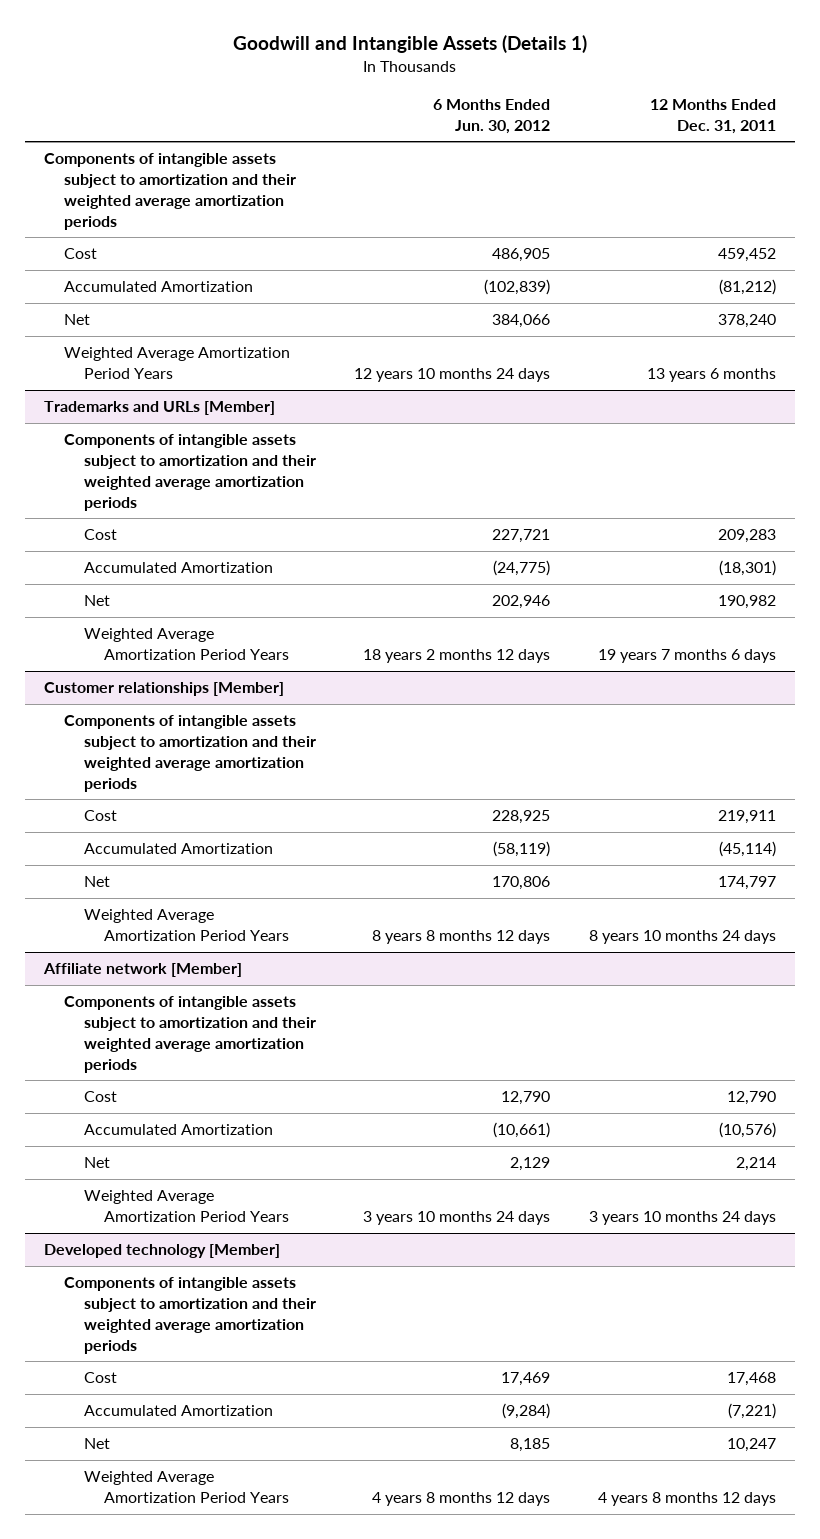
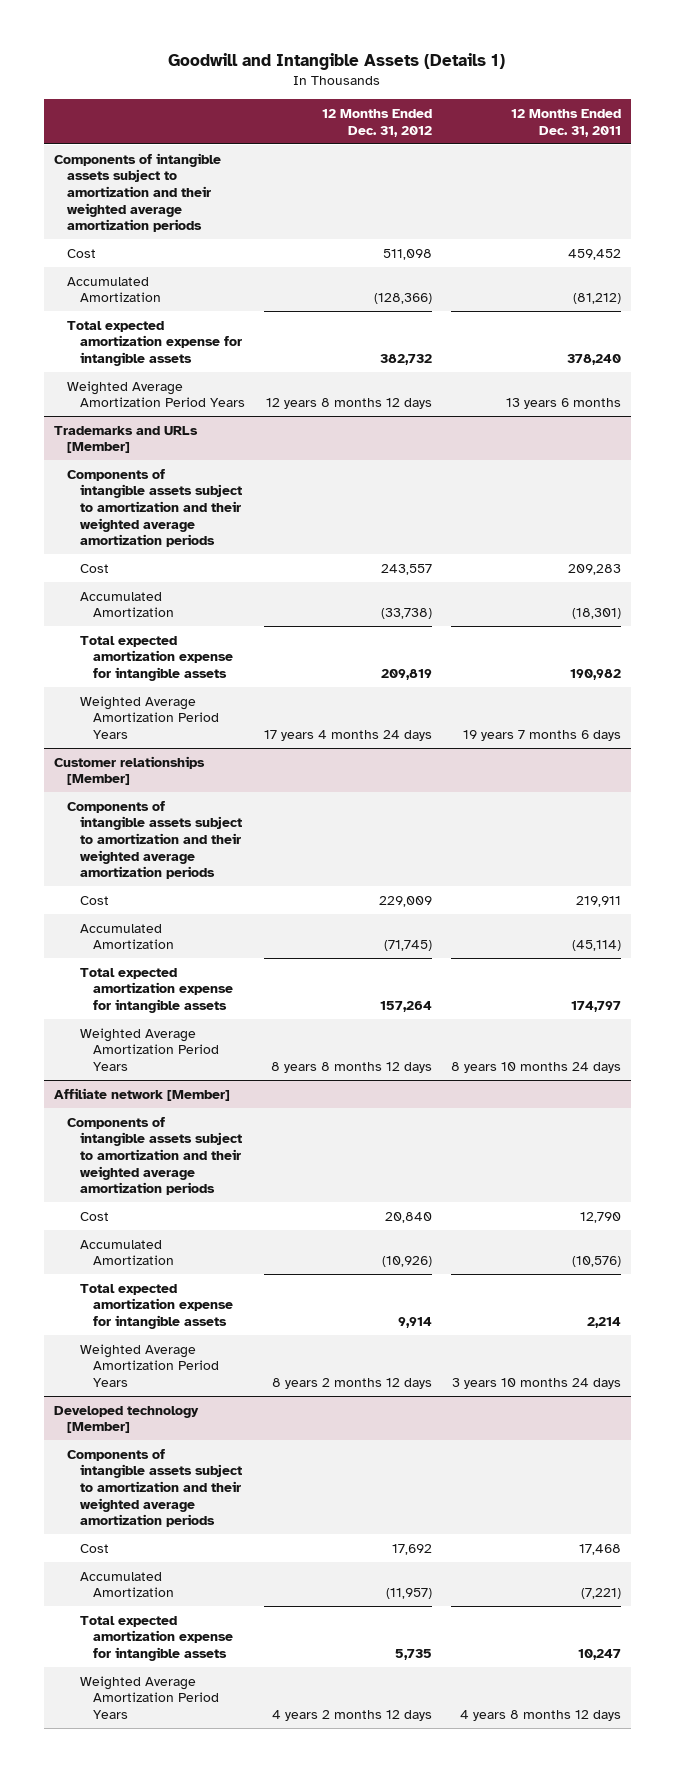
- | 6 Months Ended Jun. 30, 2012 | 12 Months Ended Dec. 31, 2011
+ | 12 Months Ended Dec. 31, 2012 | 12 Months Ended Dec. 31, 2011
- Net | 384,066 | 378,240
+ Total expected amortization expense for intangible assets | 382,732 | 378,240
@ Trademarks and URLs [Member]
- Net | 202,946 | 190,982
+ Total expected amortization expense for intangible assets | 209,819 | 190,982
@ Customer relationships [Member]
- Net | 170,806 | 174,797
+ Total expected amortization expense for intangible assets | 157,264 | 174,797
@ Affiliate network [Member]
- Net | 2,129 | 2,214
+ Total expected amortization expense for intangible assets | 9,914 | 2,214
@ Developed technology [Member]
- Net | 8,185 | 10,247
+ Total expected amortization expense for intangible assets | 5,735 | 10,247

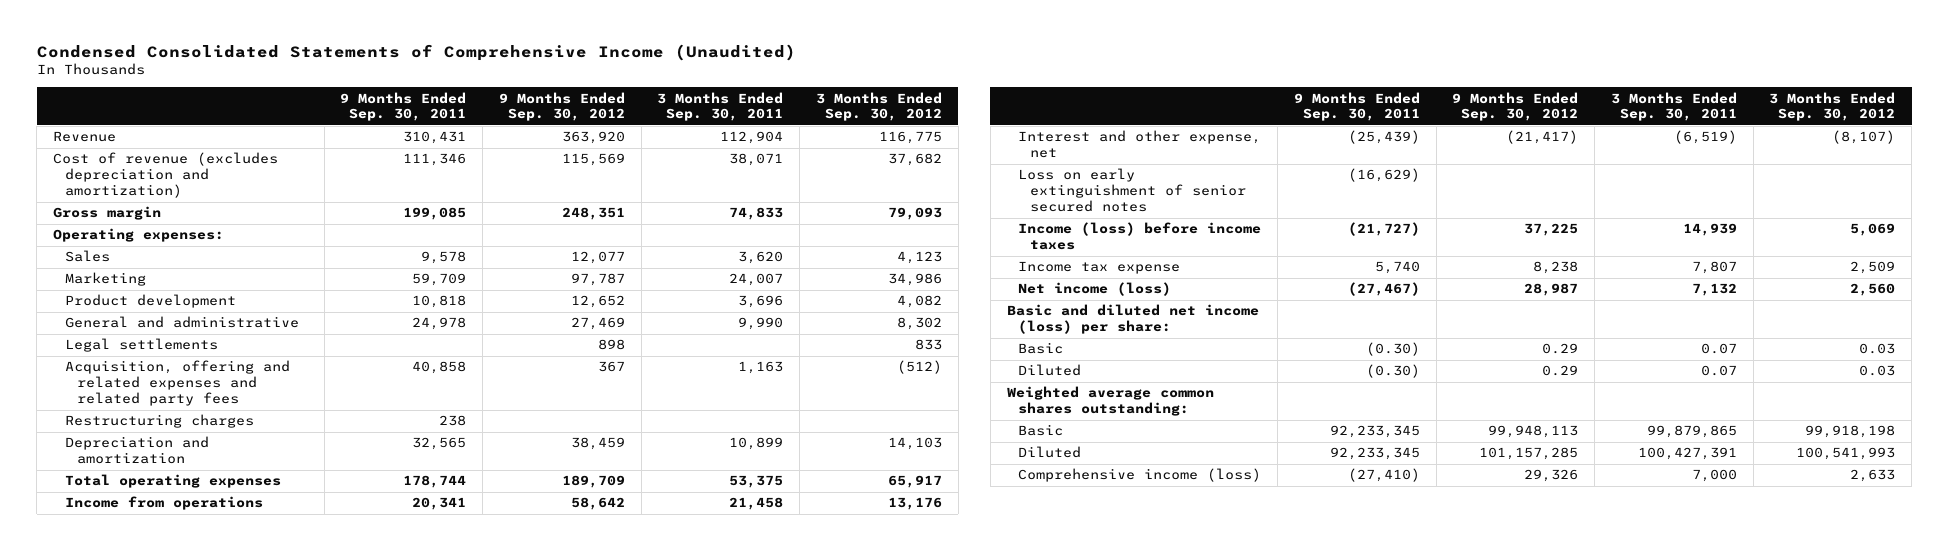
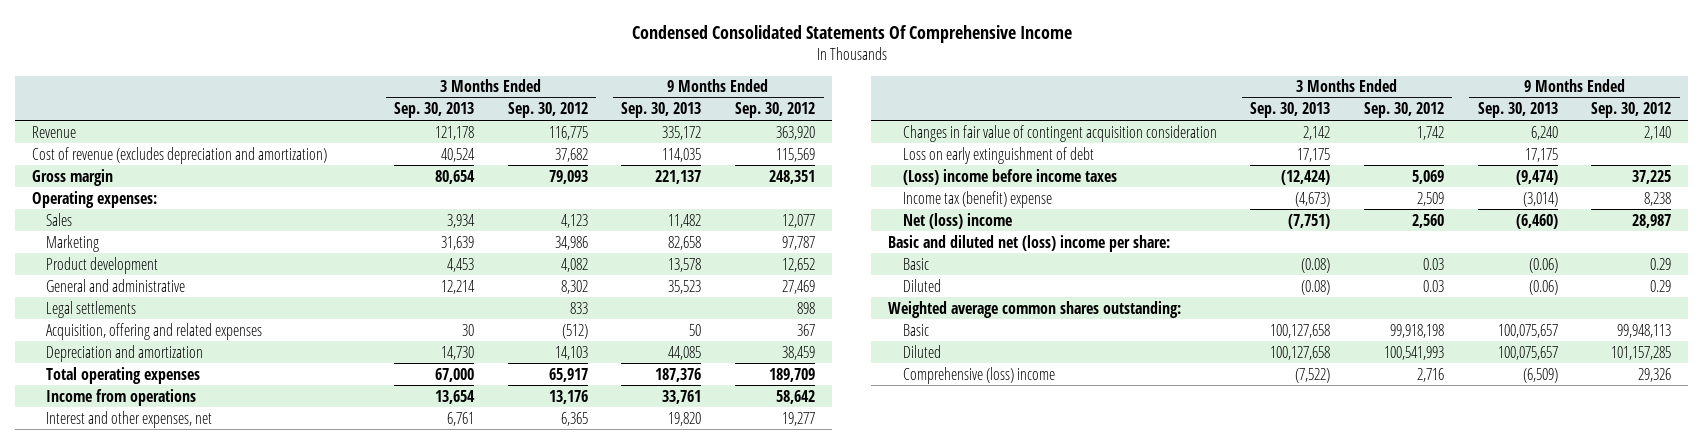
- Condensed Consolidated Statements of Comprehensive Income (Unaudited)
+ Condensed Consolidated Statements Of Comprehensive Income
- | 9 Months Ended Sep. 30, 2011 | 9 Months Ended Sep. 30, 2012 | 3 Months Ended Sep. 30, 2011 | 3 Months Ended Sep. 30, 2012
+ | 3 Months Ended Sep. 30, 2013 | 3 Months Ended Sep. 30, 2012 | 9 Months Ended Sep. 30, 2013 | 9 Months Ended Sep. 30, 2012
- Acquisition, offering and related expenses and related party fees | 40,858 | 367 | 1,163 | (512)
- Restructuring charges | 238 | | |
+ Acquisition, offering and related expenses | 30 | (512) | 50 | 367
- Interest and other expense, net | (25,439) | (21,417) | (6,519) | (8,107)
- Loss on early extinguishment of senior secured notes | (16,629) | | |
- Income (loss) before income taxes | (21,727) | 37,225 | 14,939 | 5,069
- Income tax expense | 5,740 | 8,238 | 7,807 | 2,509
- Net income (loss) | (27,467) | 28,987 | 7,132 | 2,560
- Basic and diluted net income (loss) per share:
+ Interest and other expenses, net | 6,761 | 6,365 | 19,820 | 19,277
+ Changes in fair value of contingent acquisition consideration | 2,142 | 1,742 | 6,240 | 2,140
+ Loss on early extinguishment of debt | 17,175 | | 17,175 |
+ (Loss) income before income taxes | (12,424) | 5,069 | (9,474) | 37,225
+ Income tax (benefit) expense | (4,673) | 2,509 | (3,014) | 8,238
+ Net (loss) income | (7,751) | 2,560 | (6,460) | 28,987
+ Basic and diluted net (loss) income per share:
- Comprehensive income (loss) | (27,410) | 29,326 | 7,000 | 2,633
+ Comprehensive (loss) income | (7,522) | 2,716 | (6,509) | 29,326

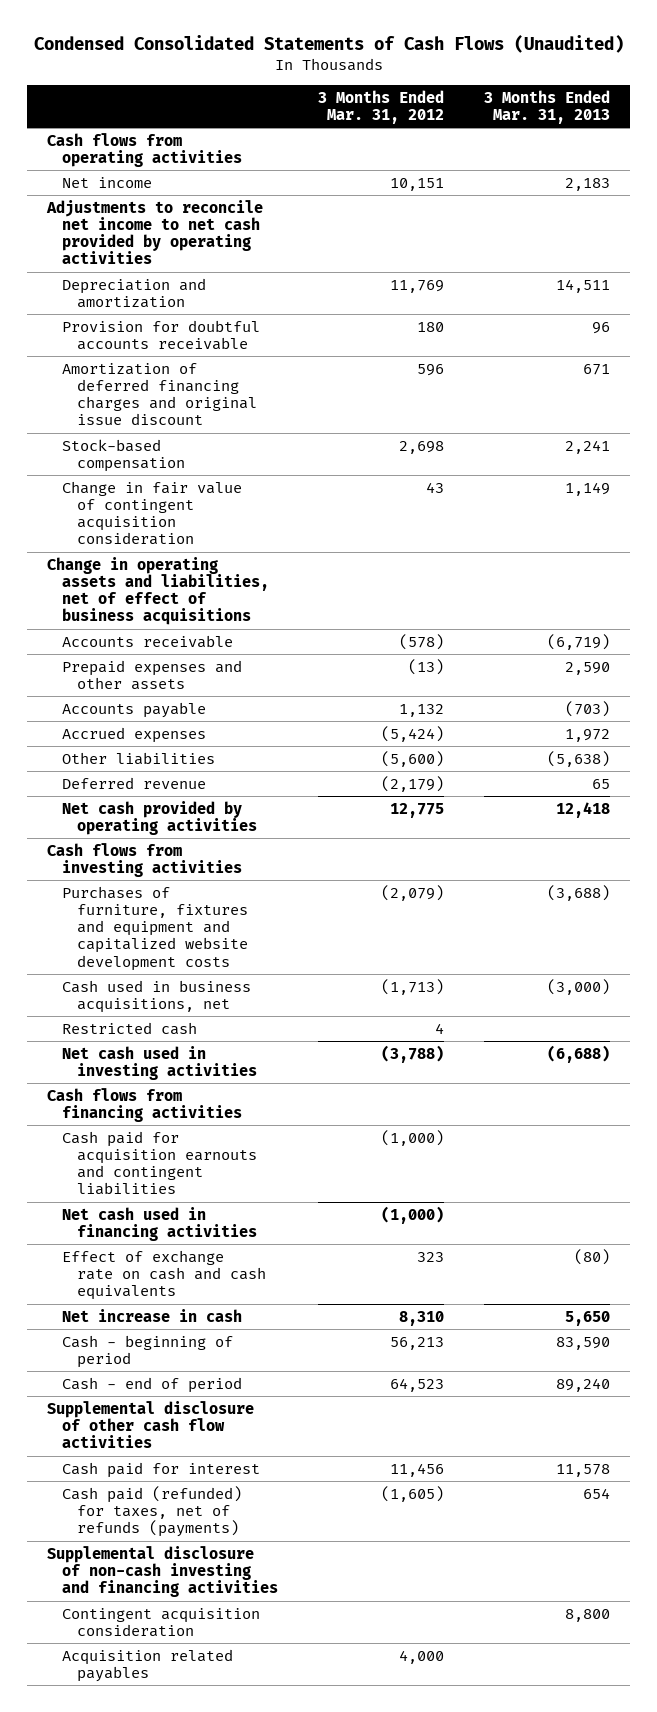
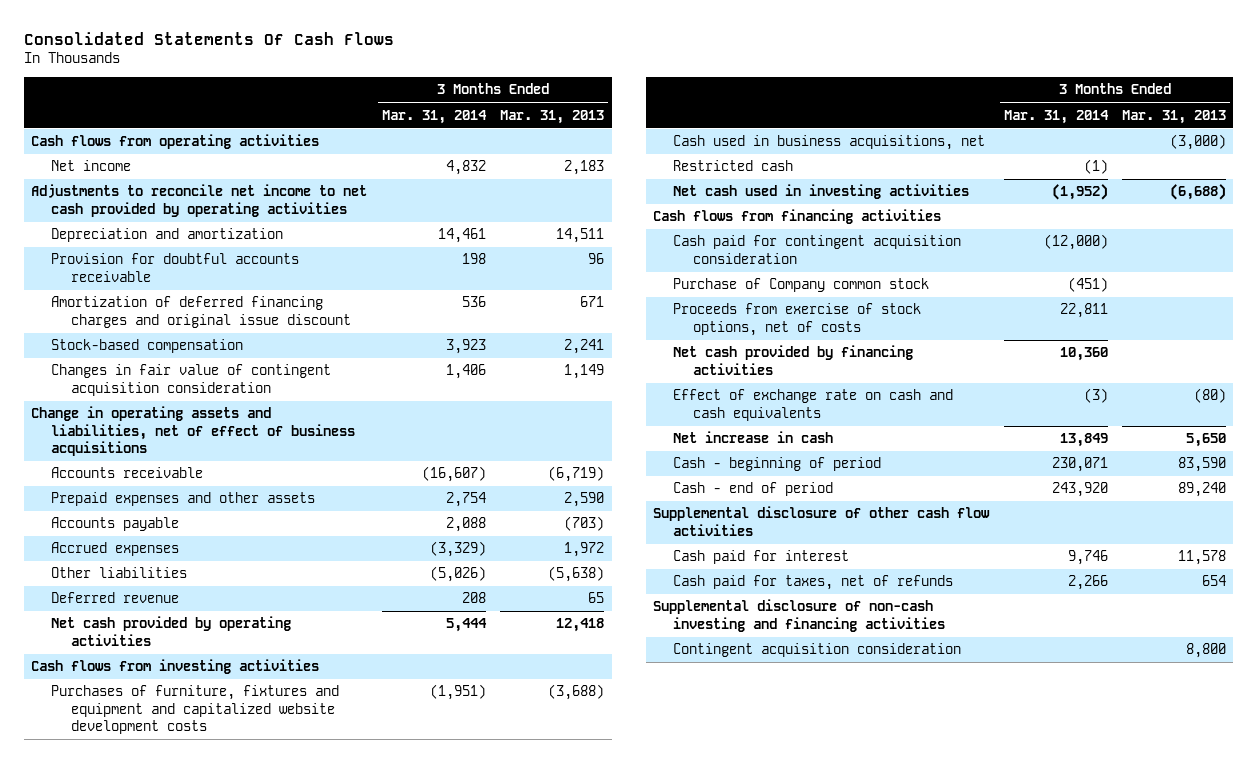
- Condensed Consolidated Statements of Cash Flows (Unaudited)
+ Consolidated Statements Of Cash Flows
- | 3 Months Ended Mar. 31, 2012 | 3 Months Ended Mar. 31, 2013
+ | 3 Months Ended Mar. 31, 2014 | 3 Months Ended Mar. 31, 2013
- Change in fair value of contingent acquisition consideration | 43 | 1,149
+ Changes in fair value of contingent acquisition consideration | 1,406 | 1,149
- Cash paid for acquisition earnouts and contingent liabilities | (1,000) |
- Net cash used in financing activities | (1,000) |
+ Cash paid for contingent acquisition consideration | (12,000) |
+ Purchase of Company common stock | (451) |
+ Proceeds from exercise of stock options, net of costs | 22,811 |
+ Net cash provided by financing activities | 10,360 |
- Cash paid (refunded) for taxes, net of refunds (payments) | (1,605) | 654
+ Cash paid for taxes, net of refunds | 2,266 | 654
- Acquisition related payables | 4,000 |

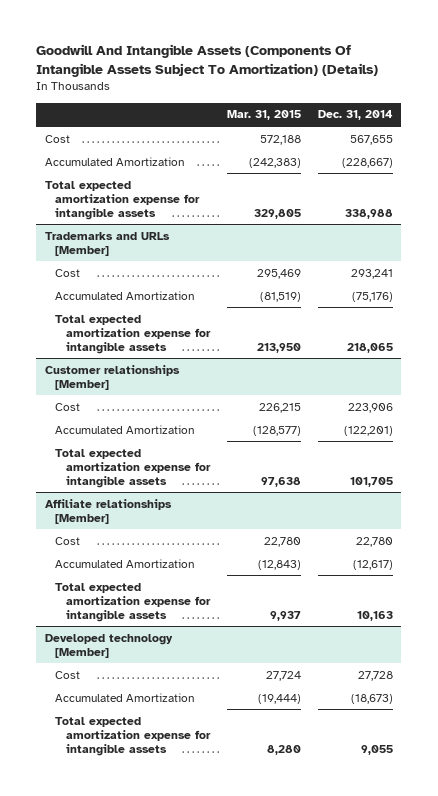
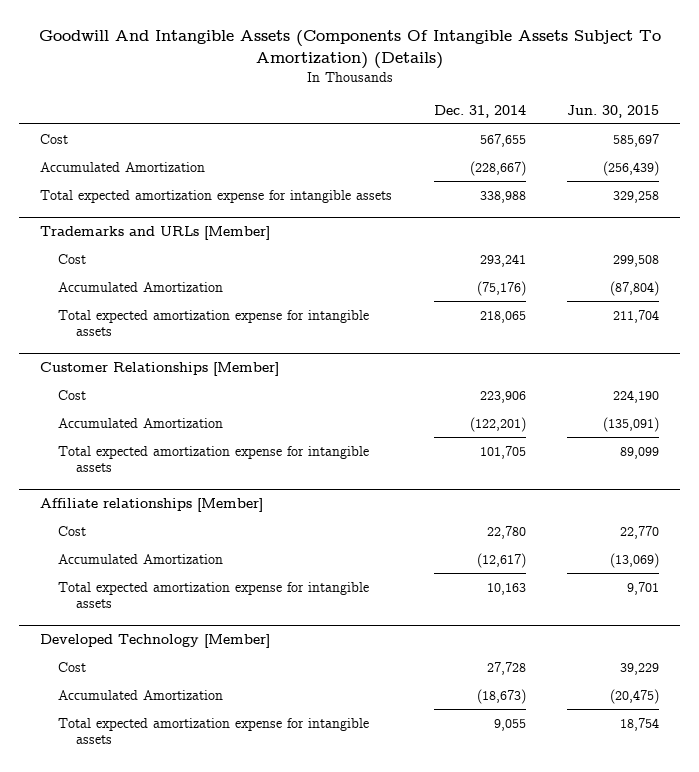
- | Mar. 31, 2015 | Dec. 31, 2014
+ | Dec. 31, 2014 | Jun. 30, 2015
- Customer relationships [Member]
+ Customer Relationships [Member]
- Developed technology [Member]
+ Developed Technology [Member]

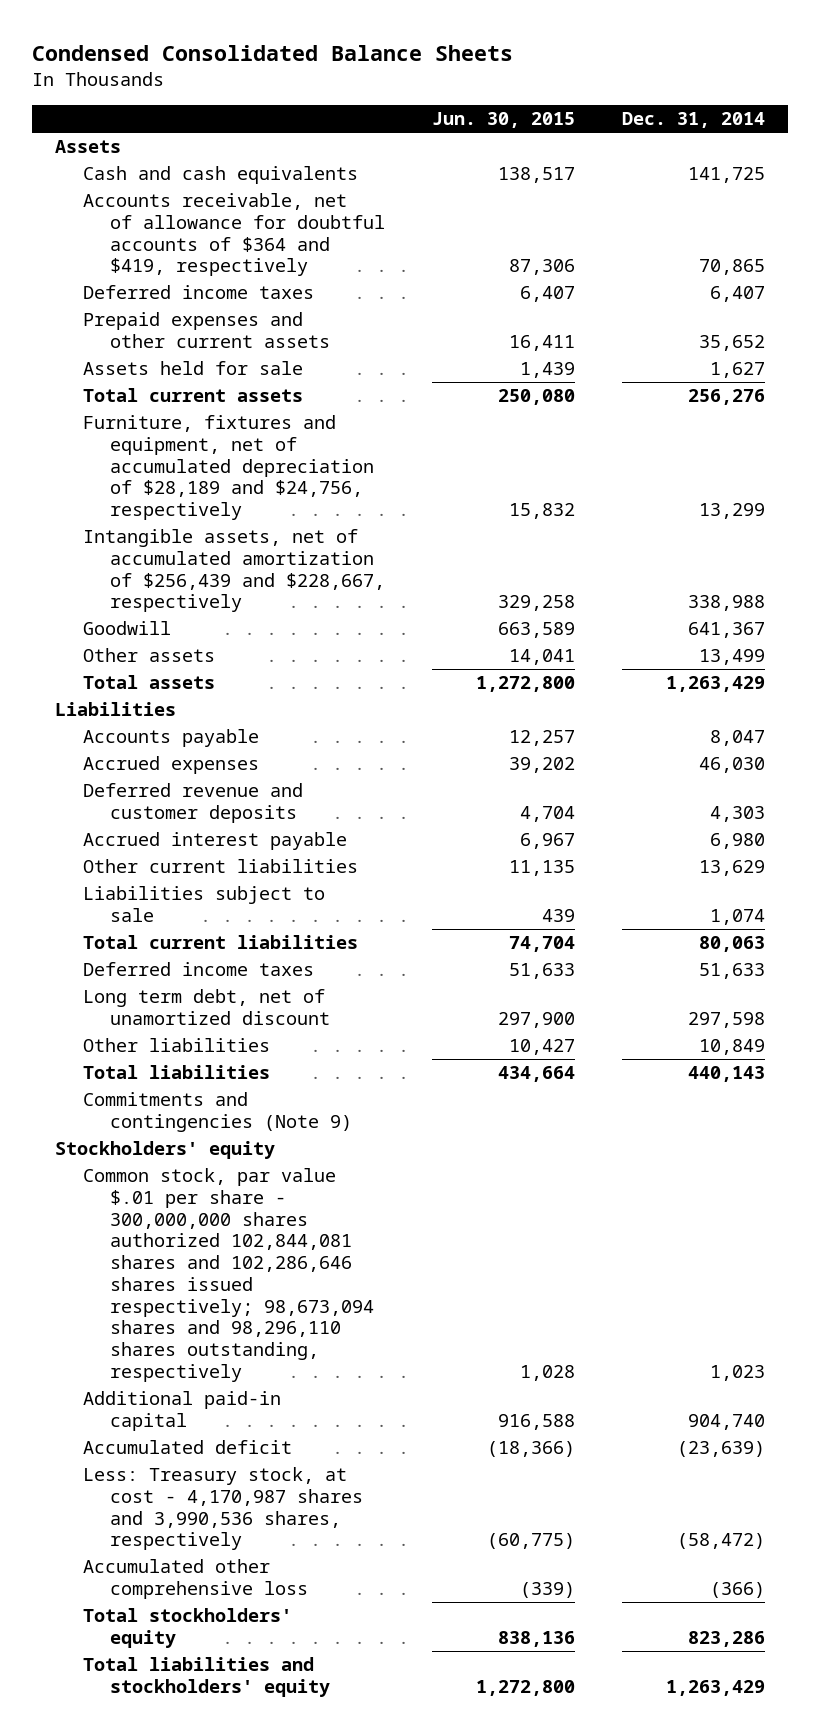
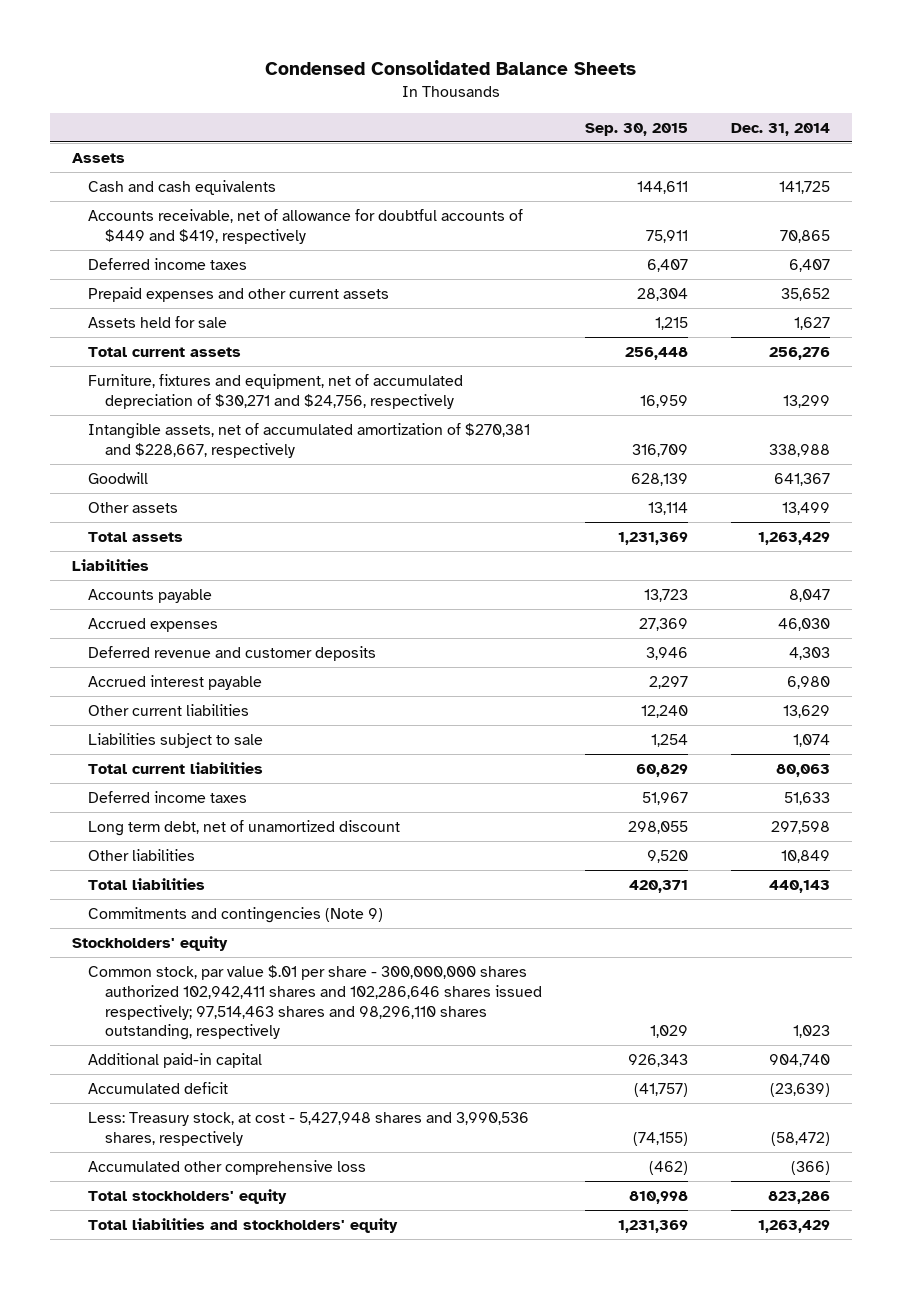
- | Jun. 30, 2015 | Dec. 31, 2014
+ | Sep. 30, 2015 | Dec. 31, 2014
- Accounts receivable, net of allowance for doubtful accounts of $364 and $419, respectively | 87,306 | 70,865
+ Accounts receivable, net of allowance for doubtful accounts of $449 and $419, respectively | 75,911 | 70,865
- Furniture, fixtures and equipment, net of accumulated depreciation of $28,189 and $24,756, respectively | 15,832 | 13,299
- Intangible assets, net of accumulated amortization of $256,439 and $228,667, respectively | 329,258 | 338,988
+ Furniture, fixtures and equipment, net of accumulated depreciation of $30,271 and $24,756, respectively | 16,959 | 13,299
+ Intangible assets, net of accumulated amortization of $270,381 and $228,667, respectively | 316,709 | 338,988
- Common stock, par value $.01 per share - 300,000,000 shares authorized 102,844,081 shares and 102,286,646 shares issued respectively; 98,673,094 shares and 98,296,110 shares outstanding, respectively | 1,028 | 1,023
+ Common stock, par value $.01 per share - 300,000,000 shares authorized 102,942,411 shares and 102,286,646 shares issued respectively; 97,514,463 shares and 98,296,110 shares outstanding, respectively | 1,029 | 1,023
- Less: Treasury stock, at cost - 4,170,987 shares and 3,990,536 shares, respectively | (60,775) | (58,472)
+ Less: Treasury stock, at cost - 5,427,948 shares and 3,990,536 shares, respectively | (74,155) | (58,472)

